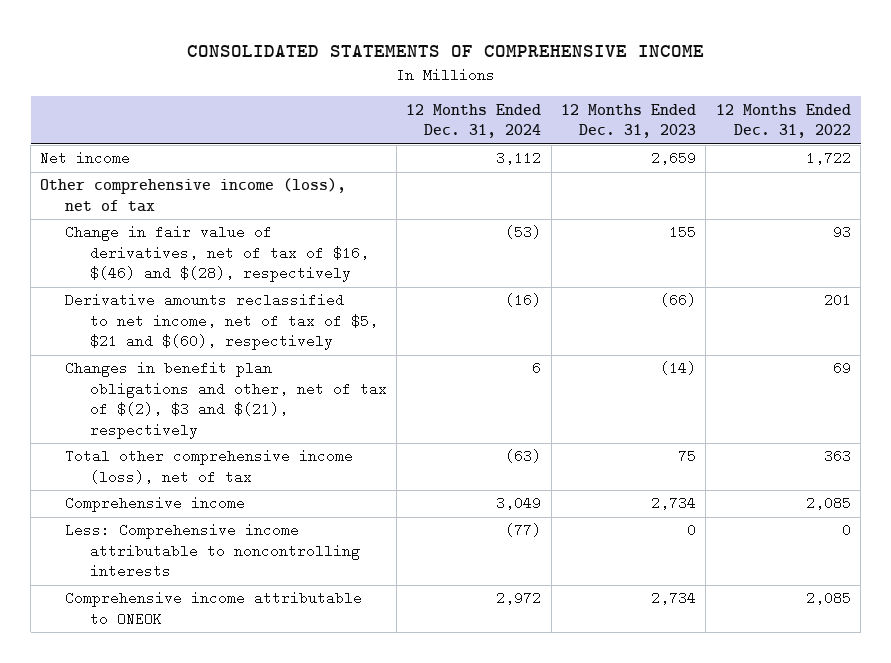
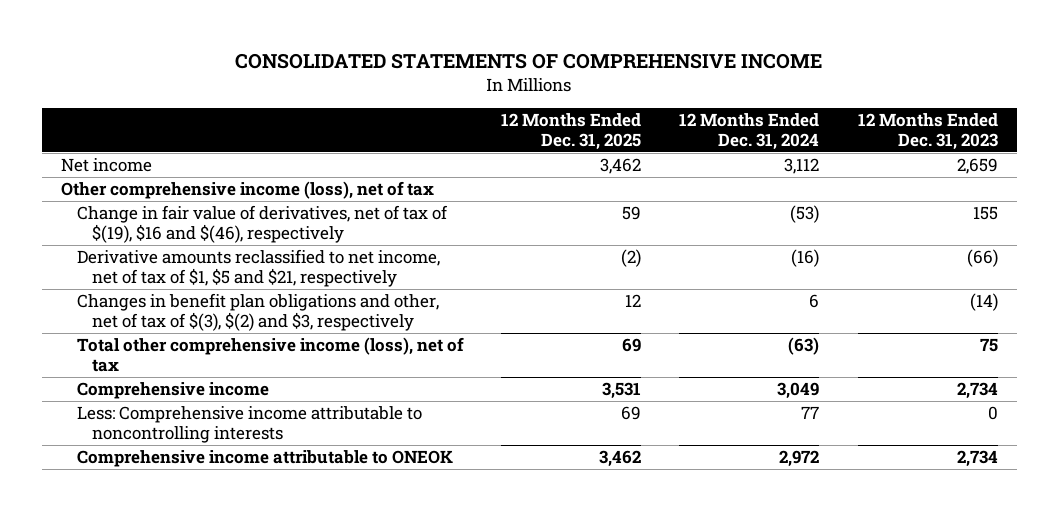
- | 12 Months Ended Dec. 31, 2024 | 12 Months Ended Dec. 31, 2023 | 12 Months Ended Dec. 31, 2022
+ | 12 Months Ended Dec. 31, 2025 | 12 Months Ended Dec. 31, 2024 | 12 Months Ended Dec. 31, 2023
- Change in fair value of derivatives, net of tax of $16, $(46) and $(28), respectively | (53) | 155 | 93
- Derivative amounts reclassified to net income, net of tax of $5, $21 and $(60), respectively | (16) | (66) | 201
- Changes in benefit plan obligations and other, net of tax of $(2), $3 and $(21), respectively | 6 | (14) | 69
+ Change in fair value of derivatives, net of tax of $(19), $16 and $(46), respectively | 59 | (53) | 155
+ Derivative amounts reclassified to net income, net of tax of $1, $5 and $21, respectively | (2) | (16) | (66)
+ Changes in benefit plan obligations and other, net of tax of $(3), $(2) and $3, respectively | 12 | 6 | (14)
- Less: Comprehensive income attributable to noncontrolling interests | (77) | 0 | 0
+ Less: Comprehensive income attributable to noncontrolling interests | 69 | 77 | 0

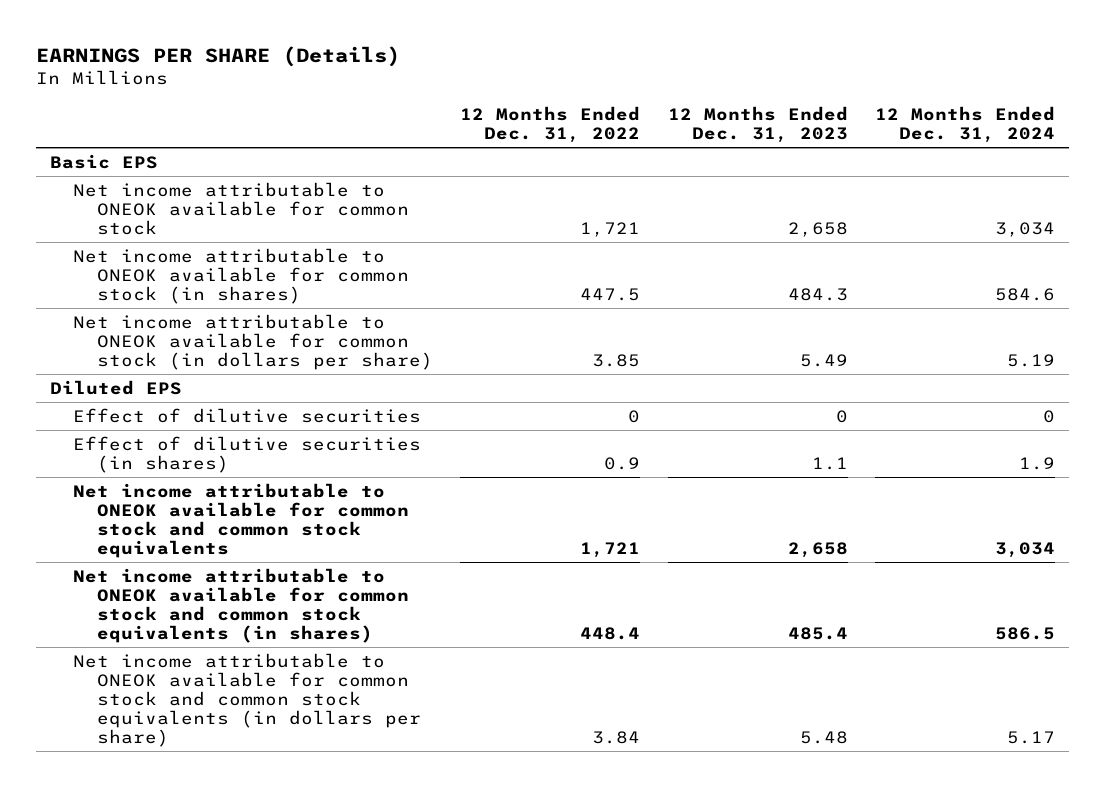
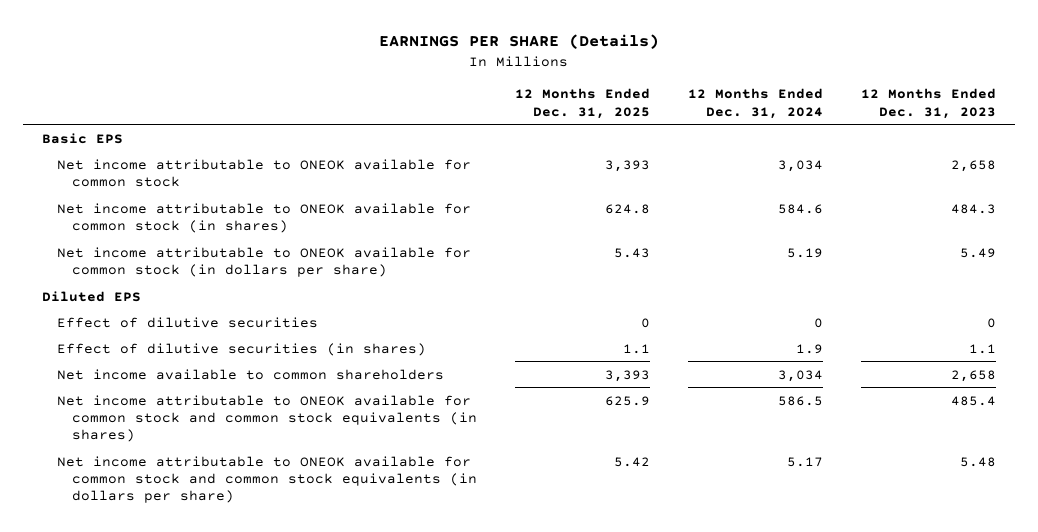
- | 12 Months Ended Dec. 31, 2022 | 12 Months Ended Dec. 31, 2023 | 12 Months Ended Dec. 31, 2024
+ | 12 Months Ended Dec. 31, 2025 | 12 Months Ended Dec. 31, 2024 | 12 Months Ended Dec. 31, 2023
- Net income attributable to ONEOK available for common stock and common stock equivalents | 1,721 | 2,658 | 3,034
+ Net income available to common shareholders | 3,393 | 3,034 | 2,658

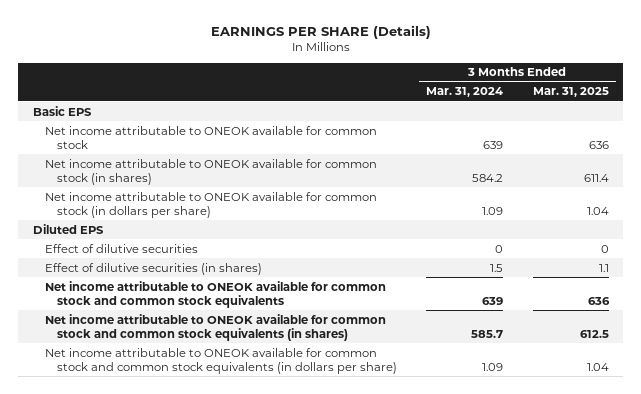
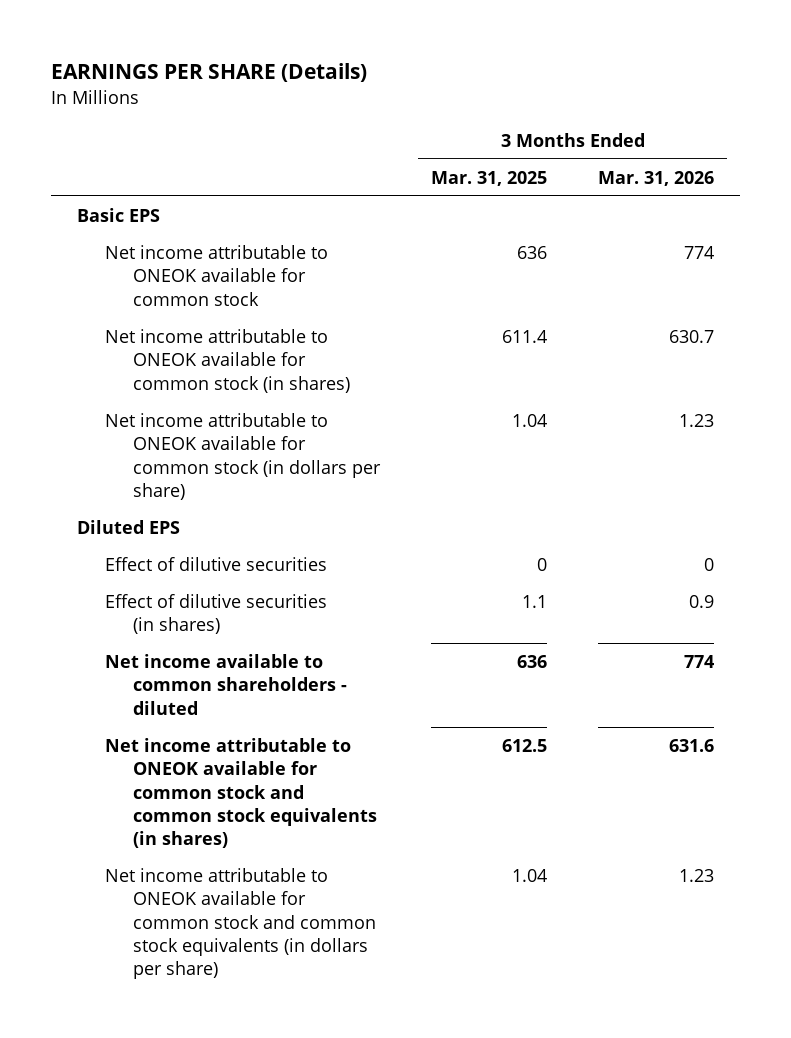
- | 3 Months Ended Mar. 31, 2024 | 3 Months Ended Mar. 31, 2025
+ | 3 Months Ended Mar. 31, 2025 | 3 Months Ended Mar. 31, 2026
- Net income attributable to ONEOK available for common stock and common stock equivalents | 639 | 636
+ Net income available to common shareholders - diluted | 636 | 774

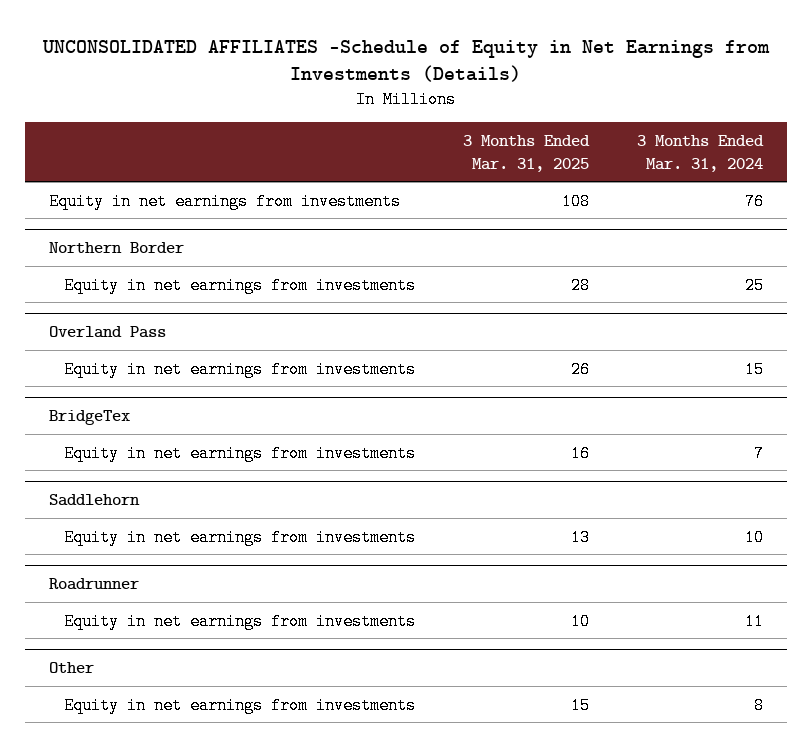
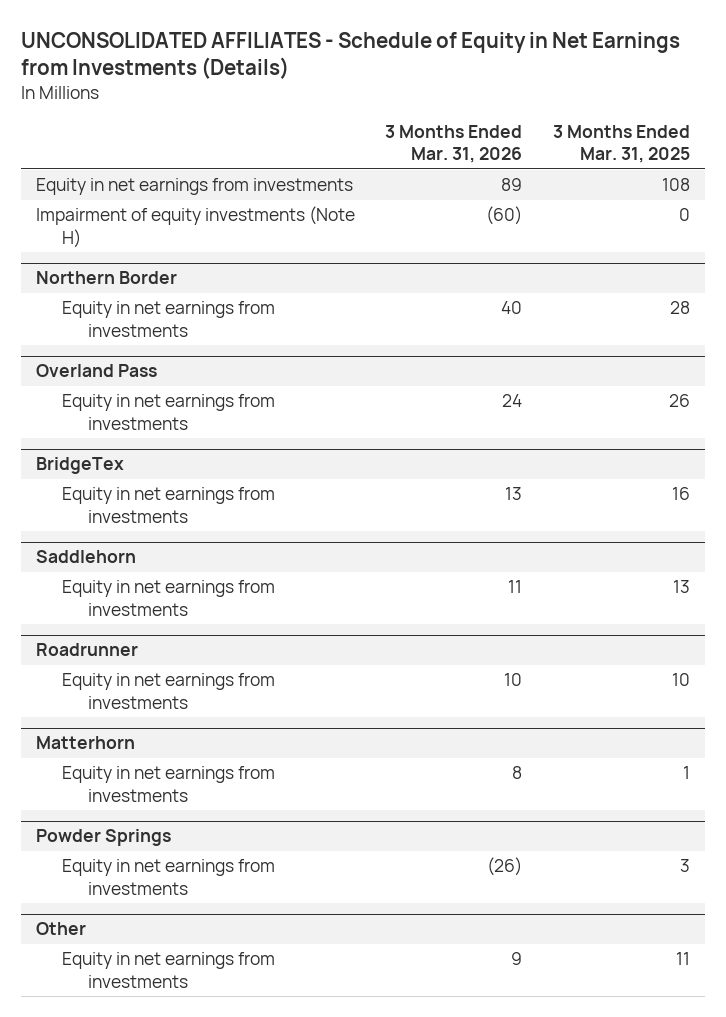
- UNCONSOLIDATED AFFILIATES -Schedule of Equity in Net Earnings from Investments (Details)
+ UNCONSOLIDATED AFFILIATES - Schedule of Equity in Net Earnings from Investments (Details)
- | 3 Months Ended Mar. 31, 2025 | 3 Months Ended Mar. 31, 2024
+ | 3 Months Ended Mar. 31, 2026 | 3 Months Ended Mar. 31, 2025
+ Impairment of equity investments (Note H) | (60) | 0
+ Matterhorn
+ Equity in net earnings from investments | 8 | 1
+ Powder Springs
+ Equity in net earnings from investments | (26) | 3
@ Other
- Equity in net earnings from investments | 15 | 8
+ Equity in net earnings from investments | 9 | 11

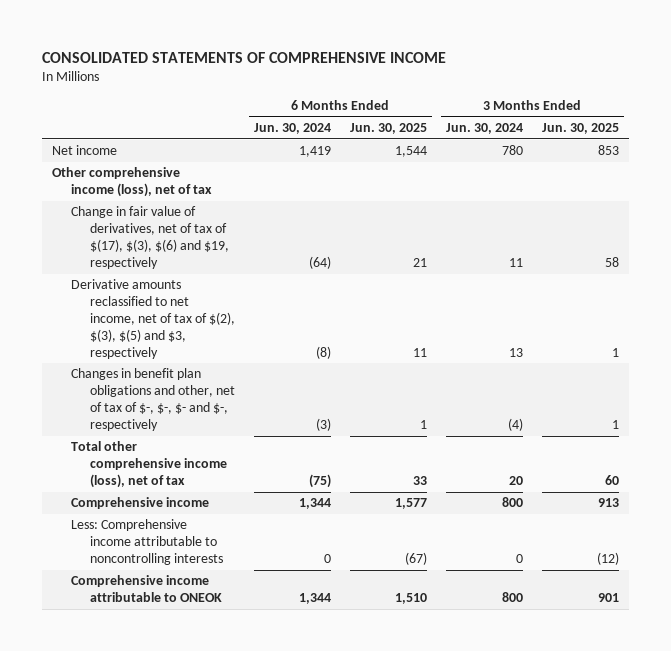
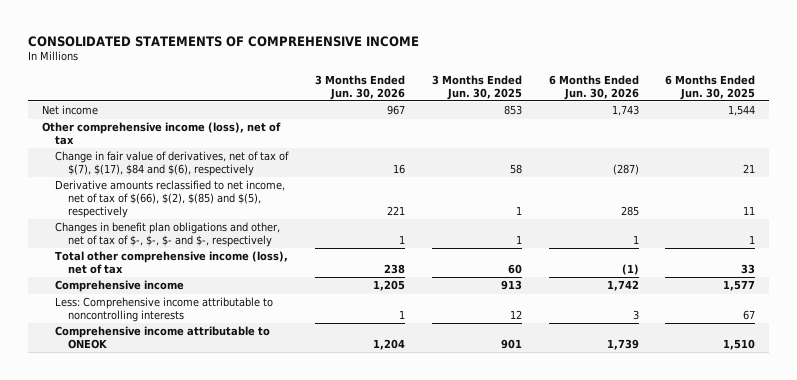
- | 6 Months Ended Jun. 30, 2024 | 6 Months Ended Jun. 30, 2025 | 3 Months Ended Jun. 30, 2024 | 3 Months Ended Jun. 30, 2025
+ | 3 Months Ended Jun. 30, 2026 | 3 Months Ended Jun. 30, 2025 | 6 Months Ended Jun. 30, 2026 | 6 Months Ended Jun. 30, 2025
- Change in fair value of derivatives, net of tax of $(17), $(3), $(6) and $19, respectively | (64) | 21 | 11 | 58
- Derivative amounts reclassified to net income, net of tax of $(2), $(3), $(5) and $3, respectively | (8) | 11 | 13 | 1
+ Change in fair value of derivatives, net of tax of $(7), $(17), $84 and $(6), respectively | 16 | 58 | (287) | 21
+ Derivative amounts reclassified to net income, net of tax of $(66), $(2), $(85) and $(5), respectively | 221 | 1 | 285 | 11
- Less: Comprehensive income attributable to noncontrolling interests | 0 | (67) | 0 | (12)
+ Less: Comprehensive income attributable to noncontrolling interests | 1 | 12 | 3 | 67

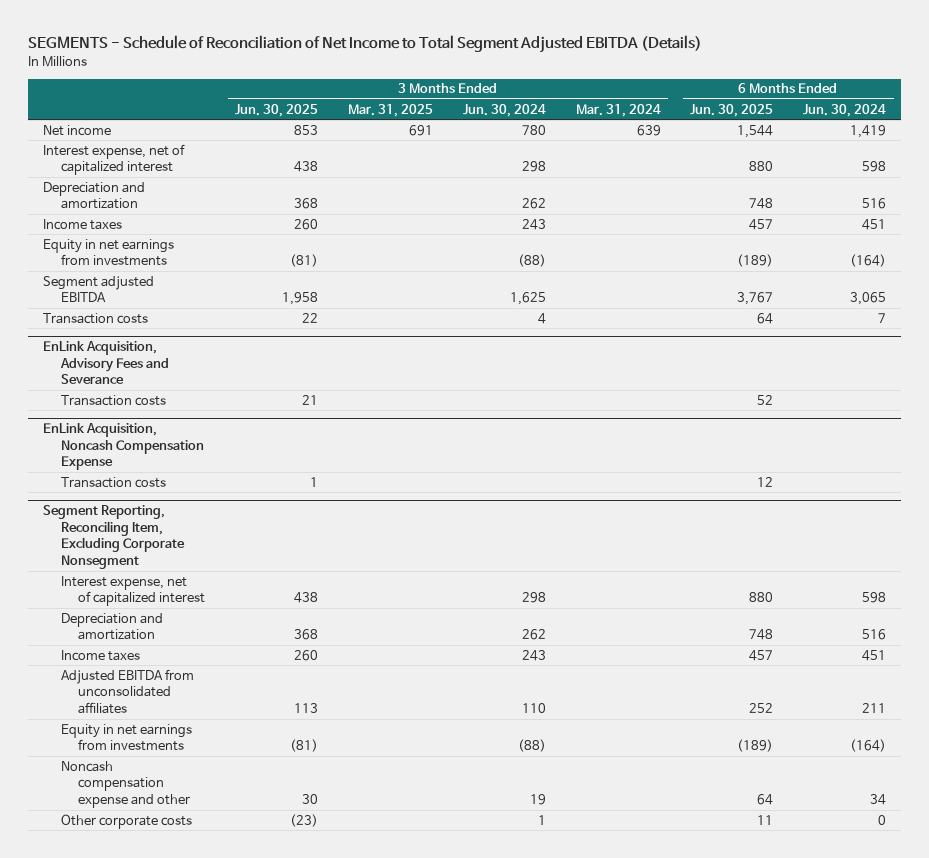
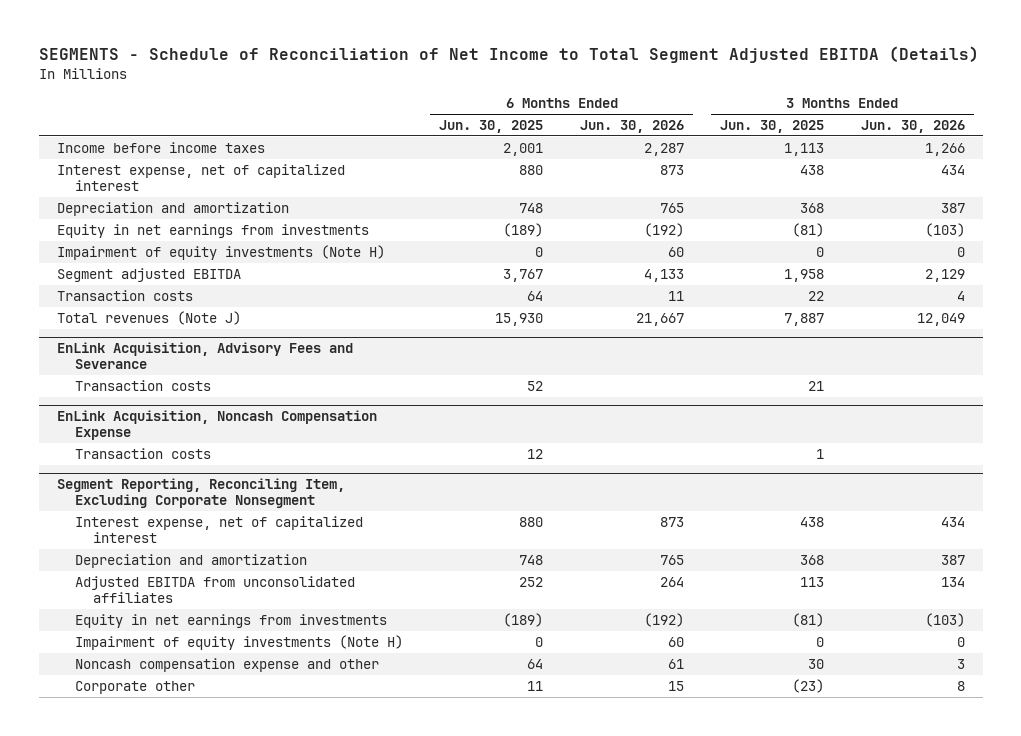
- | 3 Months Ended Jun. 30, 2025 | 3 Months Ended Mar. 31, 2025 | 3 Months Ended Jun. 30, 2024 | 3 Months Ended Mar. 31, 2024 | 6 Months Ended Jun. 30, 2025 | 6 Months Ended Jun. 30, 2024
+ | 6 Months Ended Jun. 30, 2025 | 6 Months Ended Jun. 30, 2026 | 3 Months Ended Jun. 30, 2025 | 3 Months Ended Jun. 30, 2026
- Net income | 853 | 691 | 780 | 639 | 1,544 | 1,419
+ Income before income taxes | 2,001 | 2,287 | 1,113 | 1,266
- Income taxes | 260 | | 243 | | 457 | 451
+ Impairment of equity investments (Note H) | 0 | 60 | 0 | 0
+ Total revenues (Note J) | 15,930 | 21,667 | 7,887 | 12,049
@ Segment Reporting, Reconciling Item, Excluding Corporate Nonsegment
- Income taxes | 260 | | 243 | | 457 | 451
+ Impairment of equity investments (Note H) | 0 | 60 | 0 | 0
- Other corporate costs | (23) | | 1 | | 11 | 0
+ Corporate other | 11 | 15 | (23) | 8

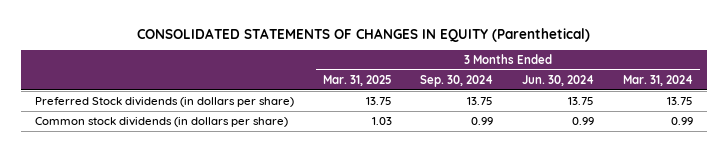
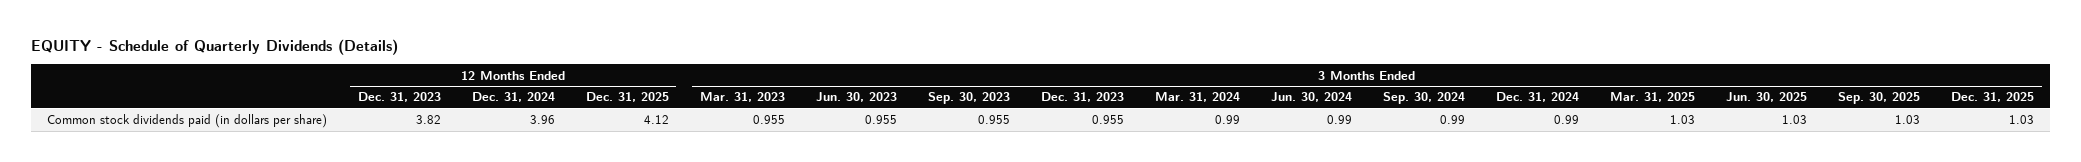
- CONSOLIDATED STATEMENTS OF CHANGES IN EQUITY (Parenthetical)
+ EQUITY - Schedule of Quarterly Dividends (Details)
- | 3 Months Ended Mar. 31, 2025 | 3 Months Ended Sep. 30, 2024 | 3 Months Ended Jun. 30, 2024 | 3 Months Ended Mar. 31, 2024
+ | 12 Months Ended Dec. 31, 2023 | 12 Months Ended Dec. 31, 2024 | 12 Months Ended Dec. 31, 2025 | 3 Months Ended Mar. 31, 2023 | 3 Months Ended Jun. 30, 2023 | 3 Months Ended Sep. 30, 2023 | 3 Months Ended Dec. 31, 2023 | 3 Months Ended Mar. 31, 2024 | 3 Months Ended Jun. 30, 2024 | 3 Months Ended Sep. 30, 2024 | 3 Months Ended Dec. 31, 2024 | 3 Months Ended Mar. 31, 2025 | 3 Months Ended Jun. 30, 2025 | 3 Months Ended Sep. 30, 2025 | 3 Months Ended Dec. 31, 2025
- Preferred Stock dividends (in dollars per share) | 13.75 | 13.75 | 13.75 | 13.75
- Common stock dividends (in dollars per share) | 1.03 | 0.99 | 0.99 | 0.99
+ Common stock dividends paid (in dollars per share) | 3.82 | 3.96 | 4.12 | 0.955 | 0.955 | 0.955 | 0.955 | 0.99 | 0.99 | 0.99 | 0.99 | 1.03 | 1.03 | 1.03 | 1.03

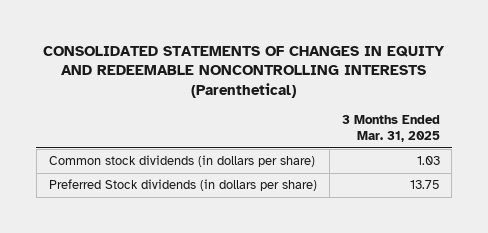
- EQUITY - Schedule of Quarterly Dividends (Details)
+ CONSOLIDATED STATEMENTS OF CHANGES IN EQUITY AND REDEEMABLE NONCONTROLLING INTERESTS (Parenthetical)
- | 12 Months Ended Dec. 31, 2023 | 12 Months Ended Dec. 31, 2024 | 12 Months Ended Dec. 31, 2025 | 3 Months Ended Mar. 31, 2023 | 3 Months Ended Jun. 30, 2023 | 3 Months Ended Sep. 30, 2023 | 3 Months Ended Dec. 31, 2023 | 3 Months Ended Mar. 31, 2024 | 3 Months Ended Jun. 30, 2024 | 3 Months Ended Sep. 30, 2024 | 3 Months Ended Dec. 31, 2024 | 3 Months Ended Mar. 31, 2025 | 3 Months Ended Jun. 30, 2025 | 3 Months Ended Sep. 30, 2025 | 3 Months Ended Dec. 31, 2025
+ | 3 Months Ended Mar. 31, 2025
- Common stock dividends paid (in dollars per share) | 3.82 | 3.96 | 4.12 | 0.955 | 0.955 | 0.955 | 0.955 | 0.99 | 0.99 | 0.99 | 0.99 | 1.03 | 1.03 | 1.03 | 1.03
+ Common stock dividends (in dollars per share) | 1.03
+ Preferred Stock dividends (in dollars per share) | 13.75

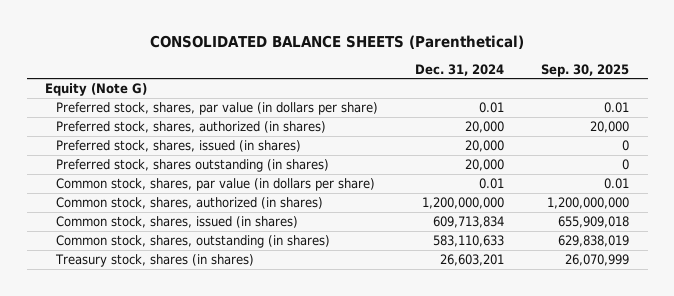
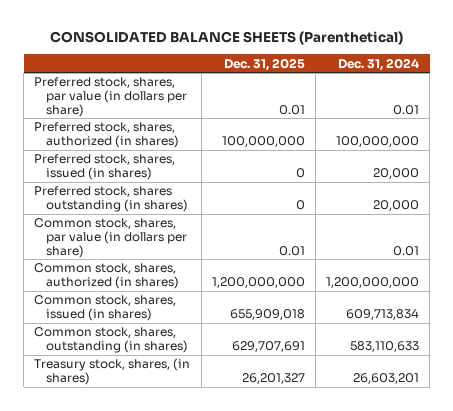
- | Dec. 31, 2024 | Sep. 30, 2025
+ | Dec. 31, 2025 | Dec. 31, 2024
- Equity (Note G)
- Preferred stock, shares, authorized (in shares) | 20,000 | 20,000
+ Preferred stock, shares, authorized (in shares) | 100,000,000 | 100,000,000
- Treasury stock, shares (in shares) | 26,603,201 | 26,070,999
+ Treasury stock, shares, (in shares) | 26,201,327 | 26,603,201

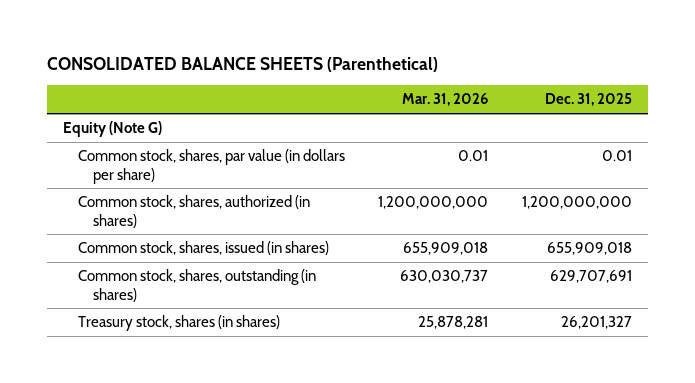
- | Dec. 31, 2025 | Dec. 31, 2024
+ | Mar. 31, 2026 | Dec. 31, 2025
- Preferred stock, shares, par value (in dollars per share) | 0.01 | 0.01
- Preferred stock, shares, authorized (in shares) | 100,000,000 | 100,000,000
- Preferred stock, shares, issued (in shares) | 0 | 20,000
- Preferred stock, shares outstanding (in shares) | 0 | 20,000
+ Equity (Note G)
- Treasury stock, shares, (in shares) | 26,201,327 | 26,603,201
+ Treasury stock, shares (in shares) | 25,878,281 | 26,201,327

